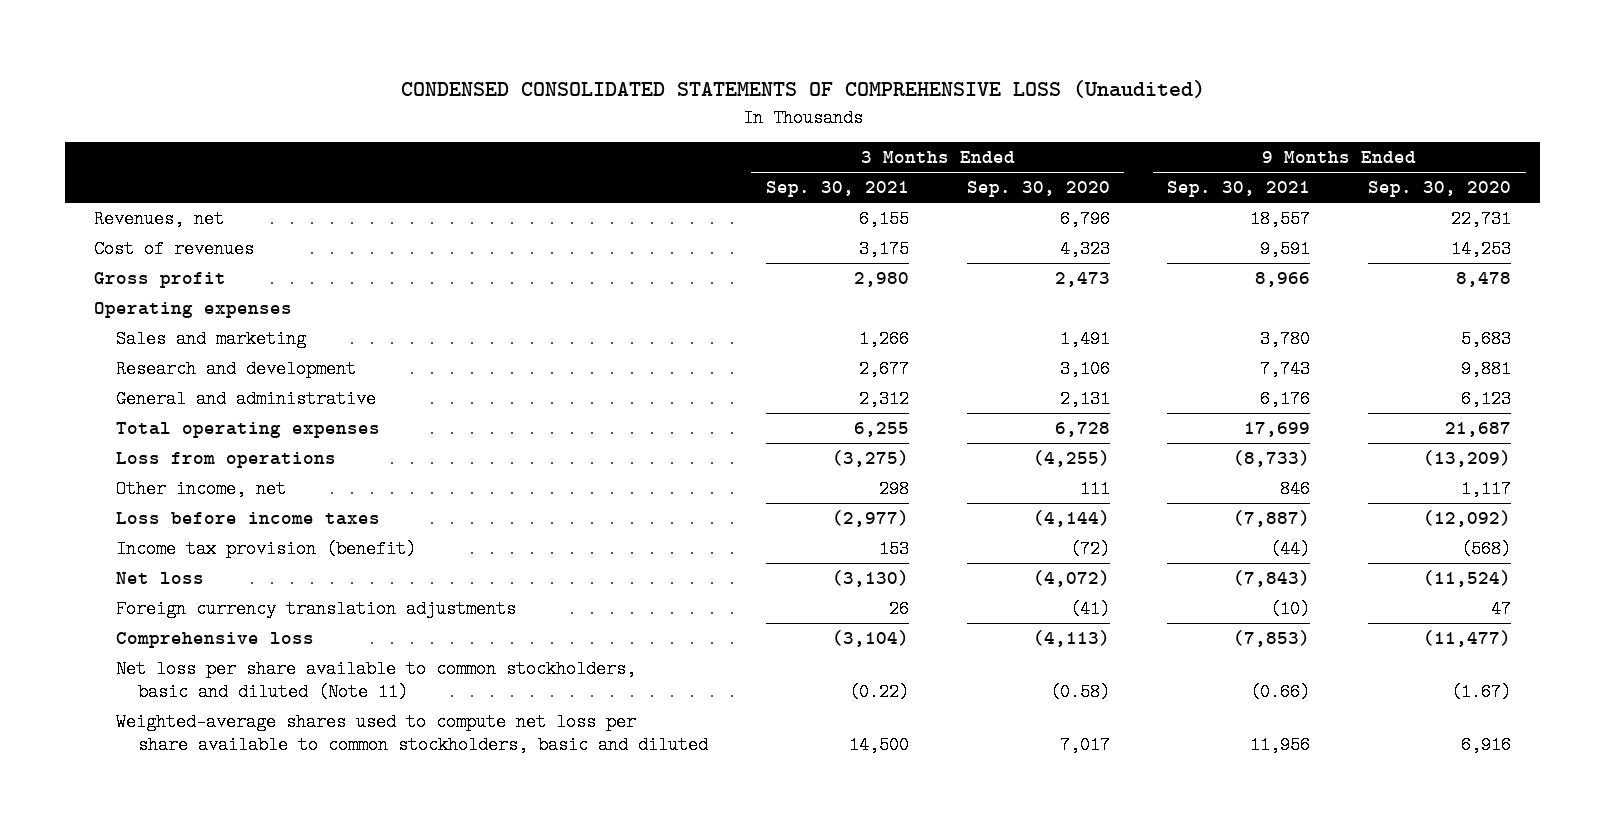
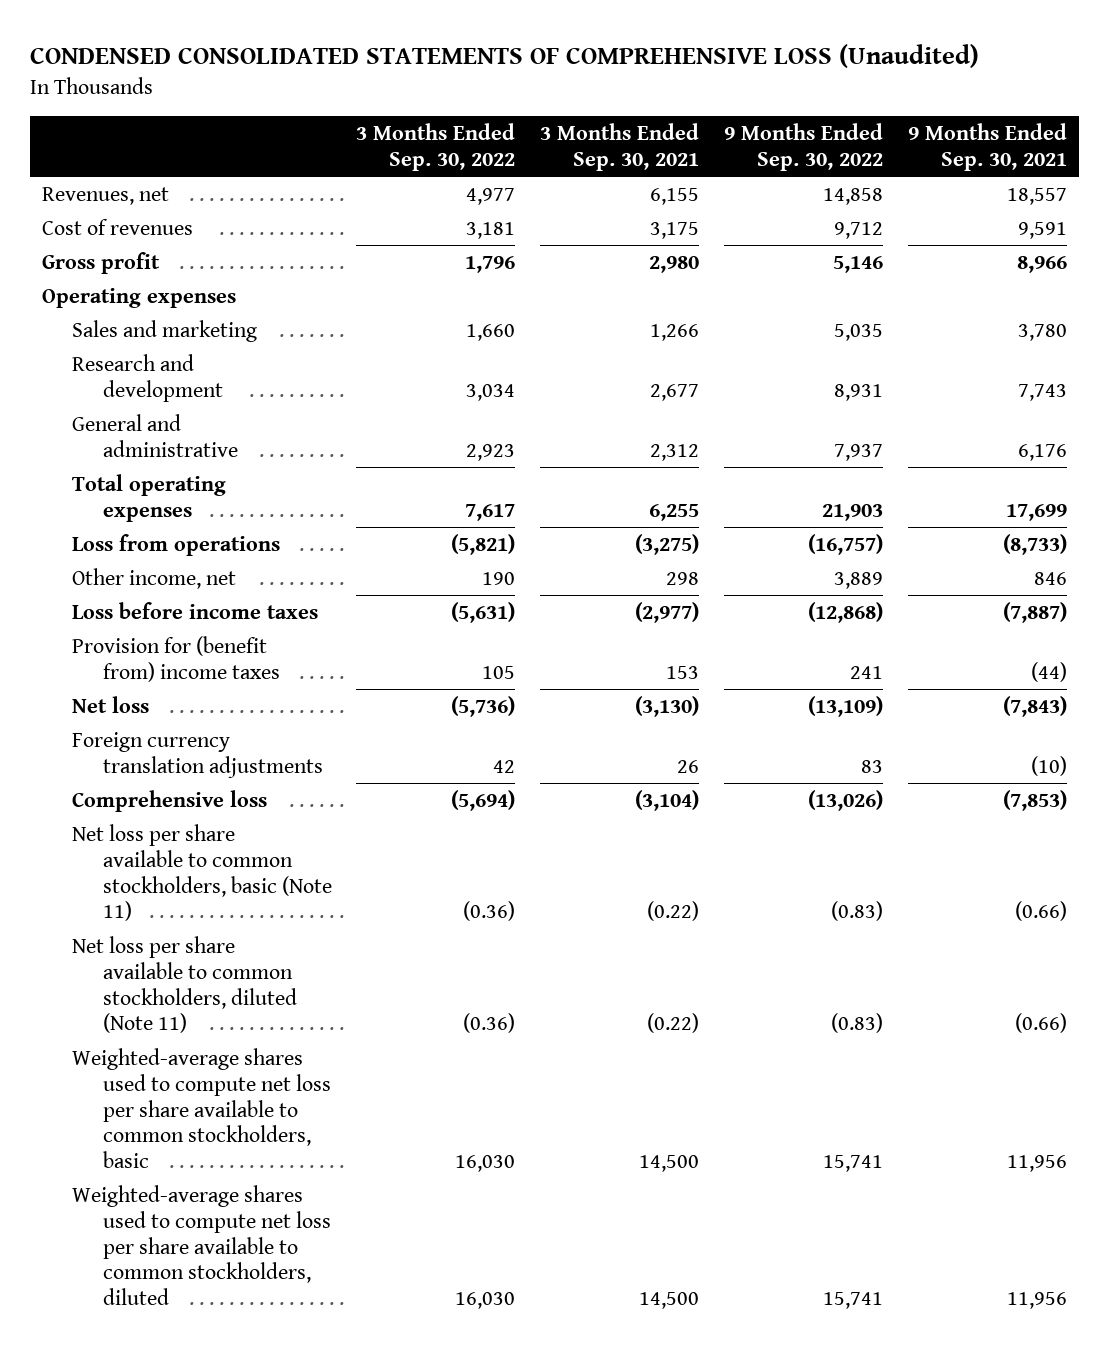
- | 3 Months Ended Sep. 30, 2021 | 3 Months Ended Sep. 30, 2020 | 9 Months Ended Sep. 30, 2021 | 9 Months Ended Sep. 30, 2020
+ | 3 Months Ended Sep. 30, 2022 | 3 Months Ended Sep. 30, 2021 | 9 Months Ended Sep. 30, 2022 | 9 Months Ended Sep. 30, 2021
- Income tax provision (benefit) | 153 | (72) | (44) | (568)
+ Provision for (benefit from) income taxes | 105 | 153 | 241 | (44)
- Net loss per share available to common stockholders, basic and diluted (Note 11) | (0.22) | (0.58) | (0.66) | (1.67)
- Weighted-average shares used to compute net loss per share available to common stockholders, basic and diluted | 14,500 | 7,017 | 11,956 | 6,916
+ Net loss per share available to common stockholders, basic (Note 11) | (0.36) | (0.22) | (0.83) | (0.66)
+ Net loss per share available to common stockholders, diluted (Note 11) | (0.36) | (0.22) | (0.83) | (0.66)
+ Weighted-average shares used to compute net loss per share available to common stockholders, basic | 16,030 | 14,500 | 15,741 | 11,956
+ Weighted-average shares used to compute net loss per share available to common stockholders, diluted | 16,030 | 14,500 | 15,741 | 11,956

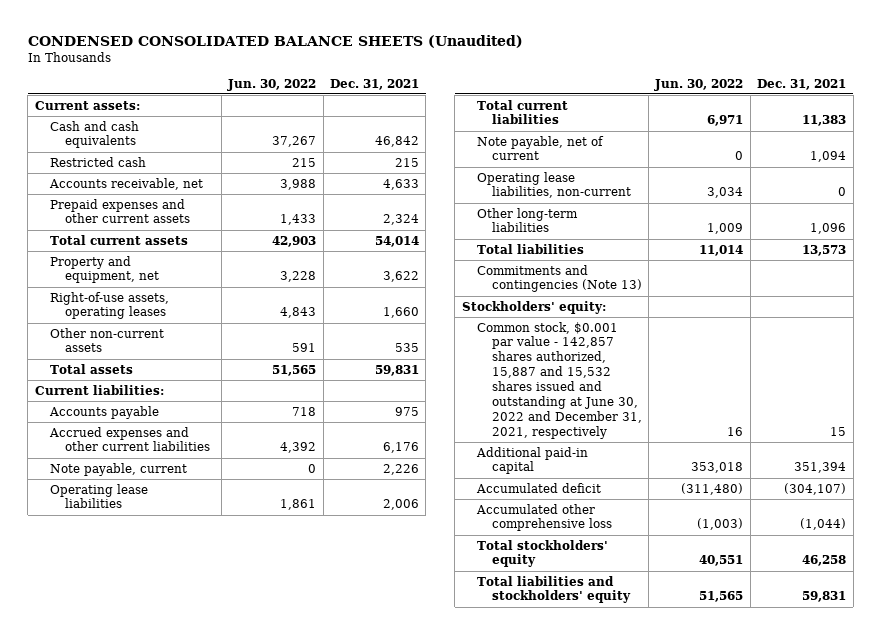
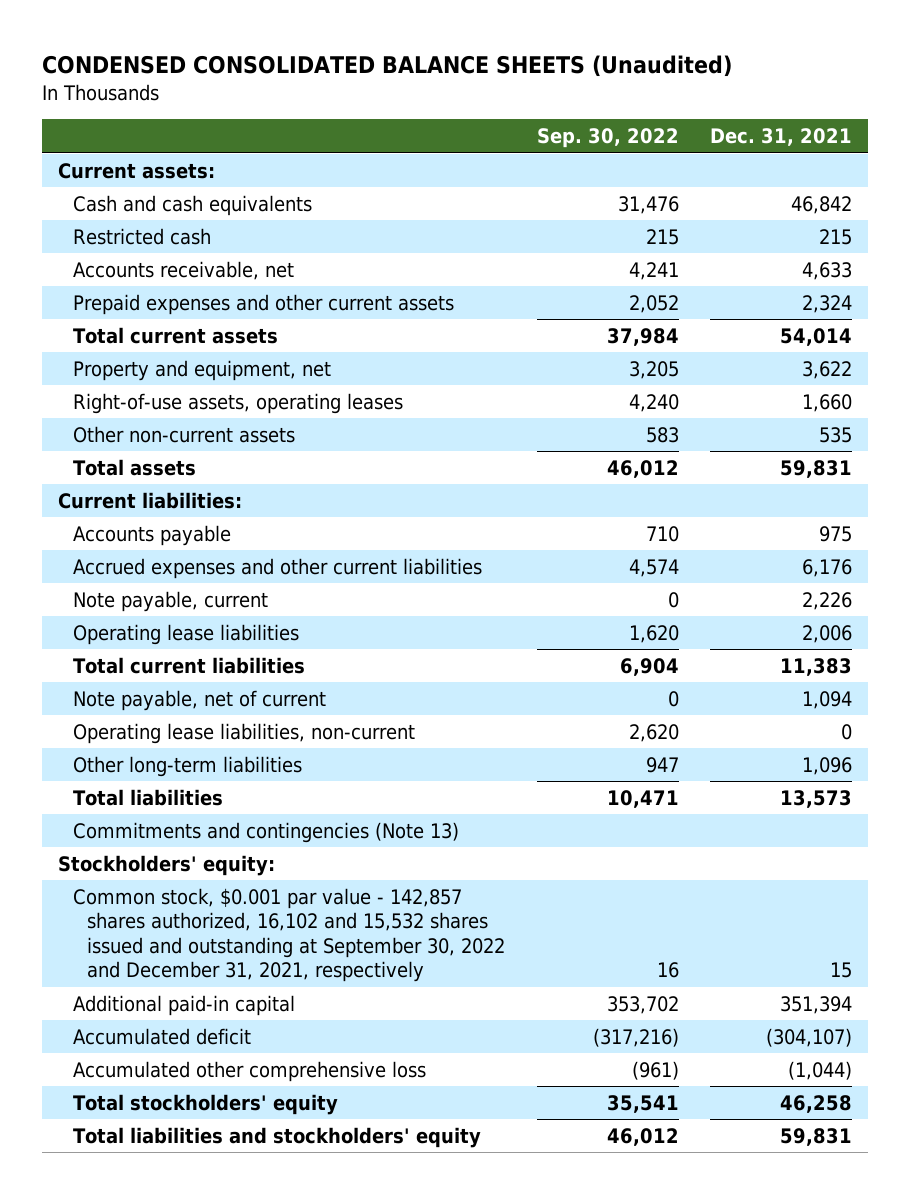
- | Jun. 30, 2022 | Dec. 31, 2021
+ | Sep. 30, 2022 | Dec. 31, 2021
- Common stock, $0.001 par value - 142,857 shares authorized, 15,887 and 15,532 shares issued and outstanding at June 30, 2022 and December 31, 2021, respectively | 16 | 15
+ Common stock, $0.001 par value - 142,857 shares authorized, 16,102 and 15,532 shares issued and outstanding at September 30, 2022 and December 31, 2021, respectively | 16 | 15

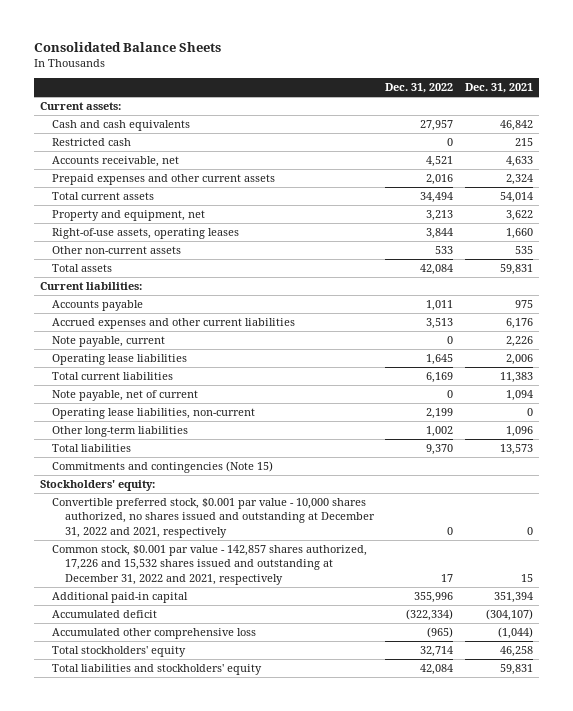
- CONDENSED CONSOLIDATED BALANCE SHEETS (Unaudited)
+ Consolidated Balance Sheets
- | Sep. 30, 2022 | Dec. 31, 2021
+ | Dec. 31, 2022 | Dec. 31, 2021
- Commitments and contingencies (Note 13)
+ Commitments and contingencies (Note 15)
- Common stock, $0.001 par value - 142,857 shares authorized, 16,102 and 15,532 shares issued and outstanding at September 30, 2022 and December 31, 2021, respectively | 16 | 15
+ Convertible preferred stock, $0.001 par value - 10,000 shares authorized, no shares issued and outstanding at December 31, 2022 and 2021, respectively | 0 | 0
+ Common stock, $0.001 par value - 142,857 shares authorized, 17,226 and 15,532 shares issued and outstanding at December 31, 2022 and 2021, respectively | 17 | 15

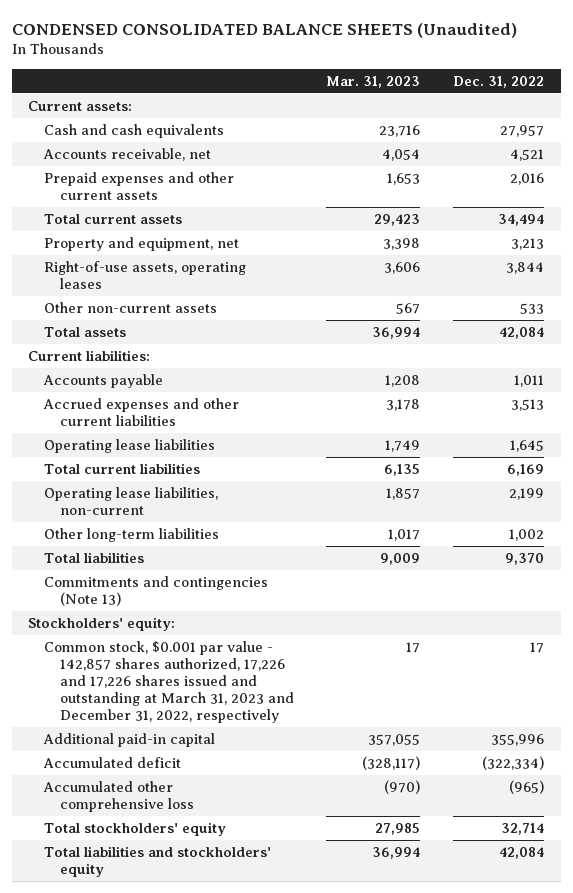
- Consolidated Balance Sheets
+ CONDENSED CONSOLIDATED BALANCE SHEETS (Unaudited)
- | Dec. 31, 2022 | Dec. 31, 2021
+ | Mar. 31, 2023 | Dec. 31, 2022
- Restricted cash | 0 | 215
- Note payable, current | 0 | 2,226
- Note payable, net of current | 0 | 1,094
- Commitments and contingencies (Note 15)
+ Commitments and contingencies (Note 13)
- Convertible preferred stock, $0.001 par value - 10,000 shares authorized, no shares issued and outstanding at December 31, 2022 and 2021, respectively | 0 | 0
- Common stock, $0.001 par value - 142,857 shares authorized, 17,226 and 15,532 shares issued and outstanding at December 31, 2022 and 2021, respectively | 17 | 15
+ Common stock, $0.001 par value - 142,857 shares authorized, 17,226 and 17,226 shares issued and outstanding at March 31, 2023 and December 31, 2022, respectively | 17 | 17

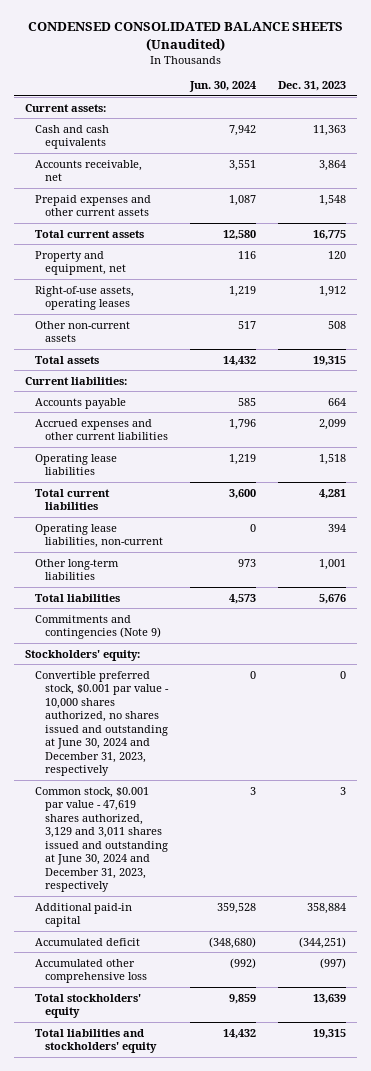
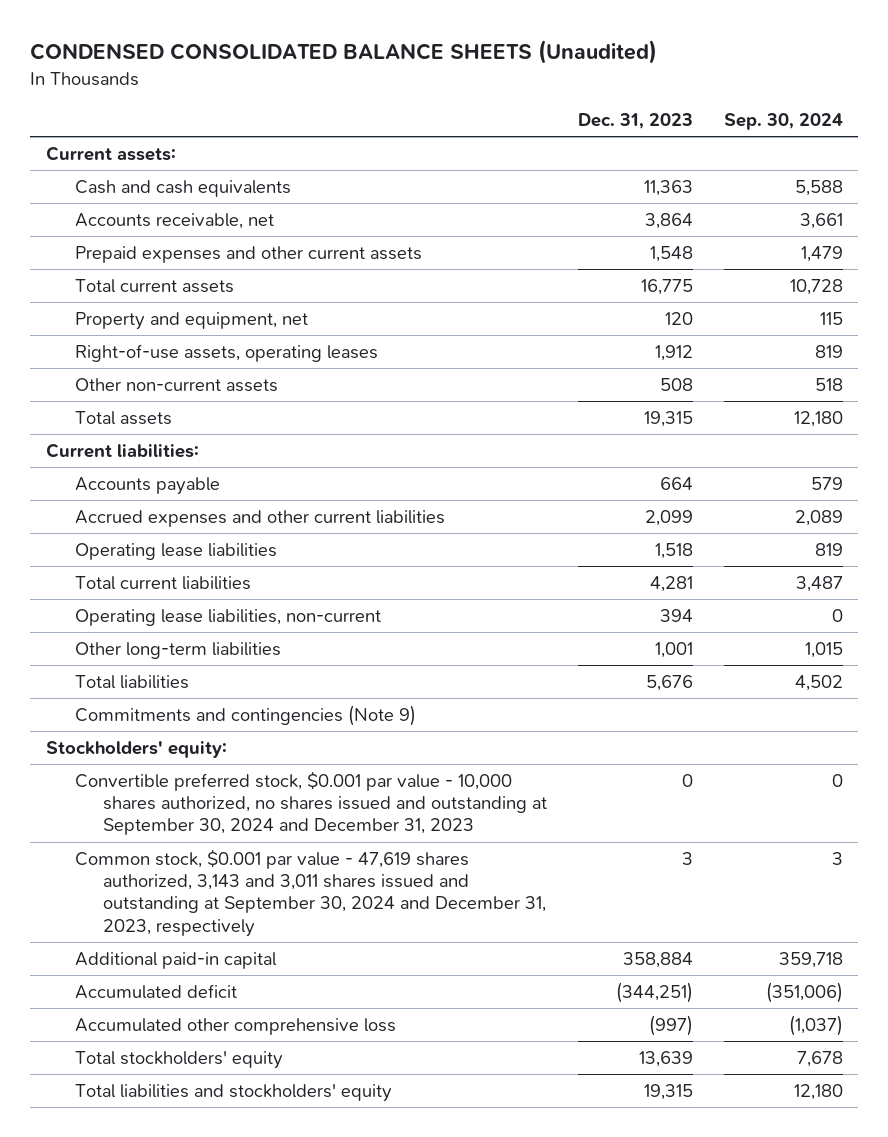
- | Jun. 30, 2024 | Dec. 31, 2023
+ | Dec. 31, 2023 | Sep. 30, 2024
- Convertible preferred stock, $0.001 par value - 10,000 shares authorized, no shares issued and outstanding at June 30, 2024 and December 31, 2023, respectively | 0 | 0
- Common stock, $0.001 par value - 47,619 shares authorized, 3,129 and 3,011 shares issued and outstanding at June 30, 2024 and December 31, 2023, respectively | 3 | 3
+ Convertible preferred stock, $0.001 par value - 10,000 shares authorized, no shares issued and outstanding at September 30, 2024 and December 31, 2023 | 0 | 0
+ Common stock, $0.001 par value - 47,619 shares authorized, 3,143 and 3,011 shares issued and outstanding at September 30, 2024 and December 31, 2023, respectively | 3 | 3

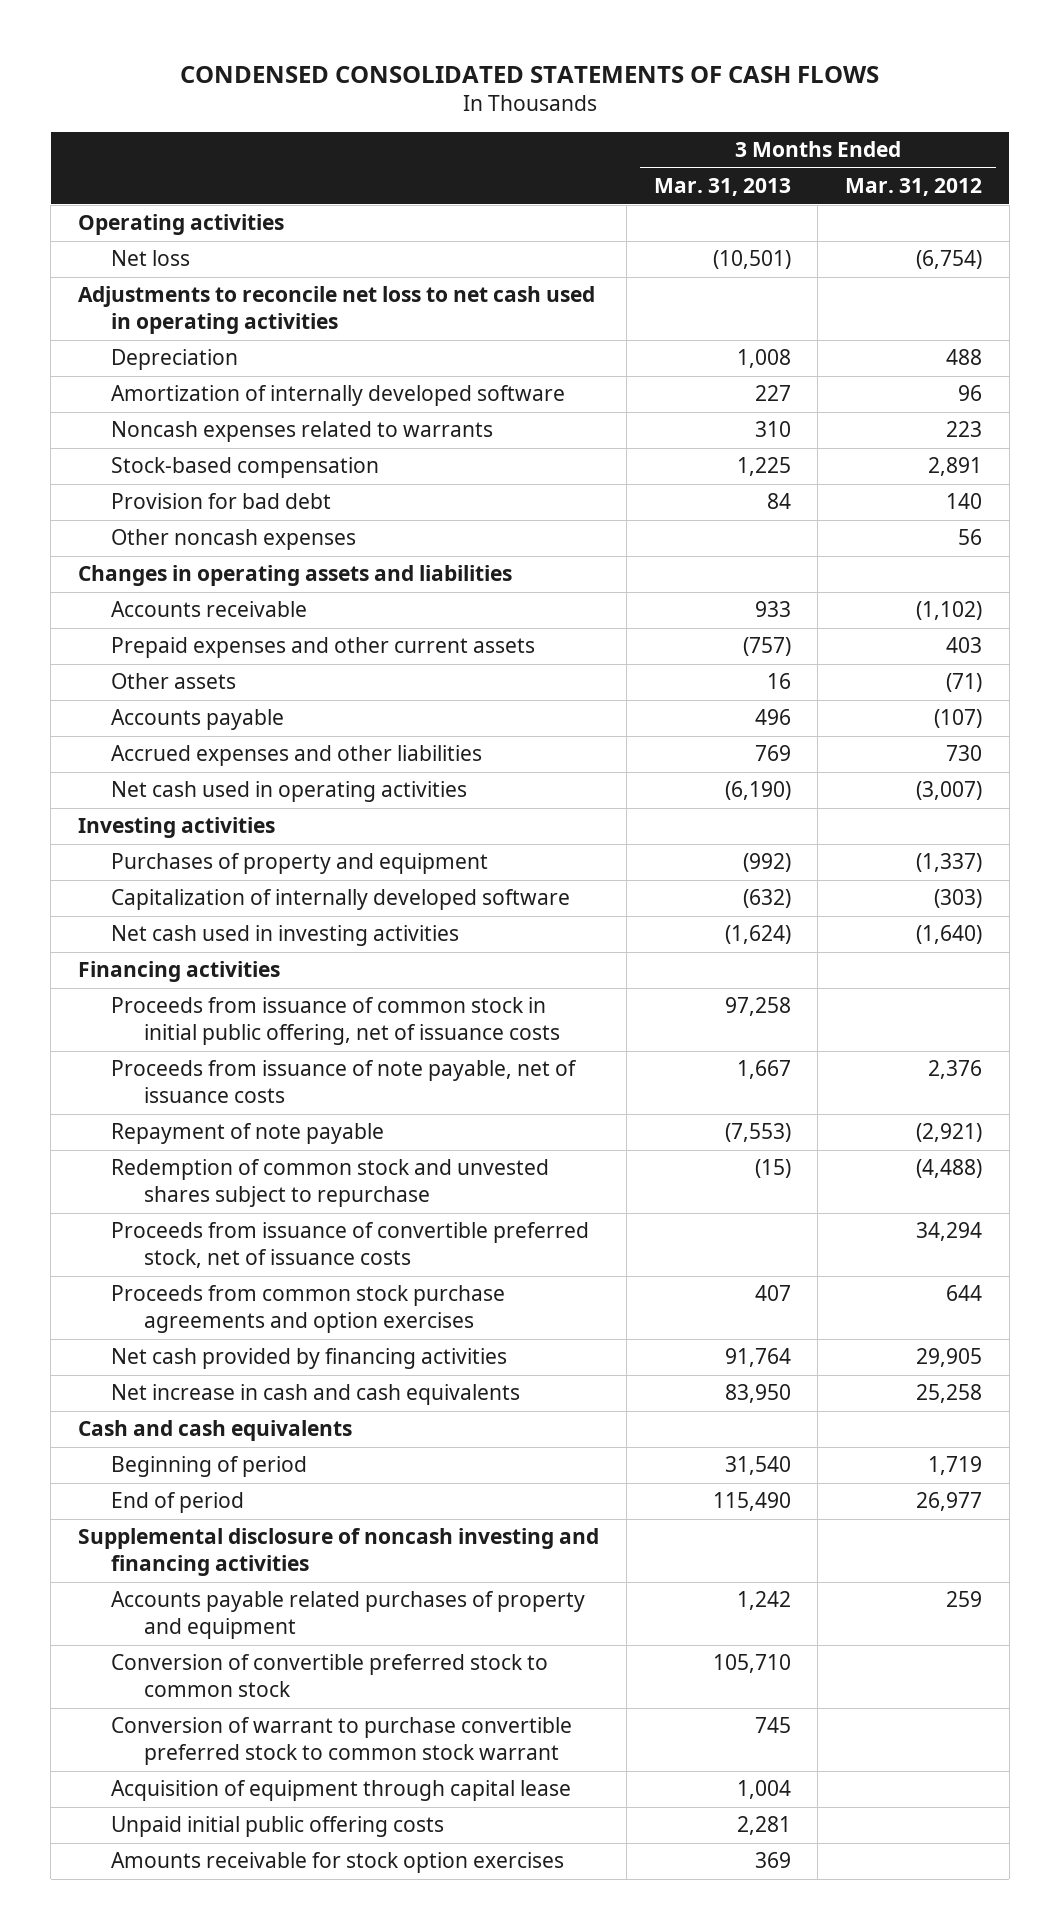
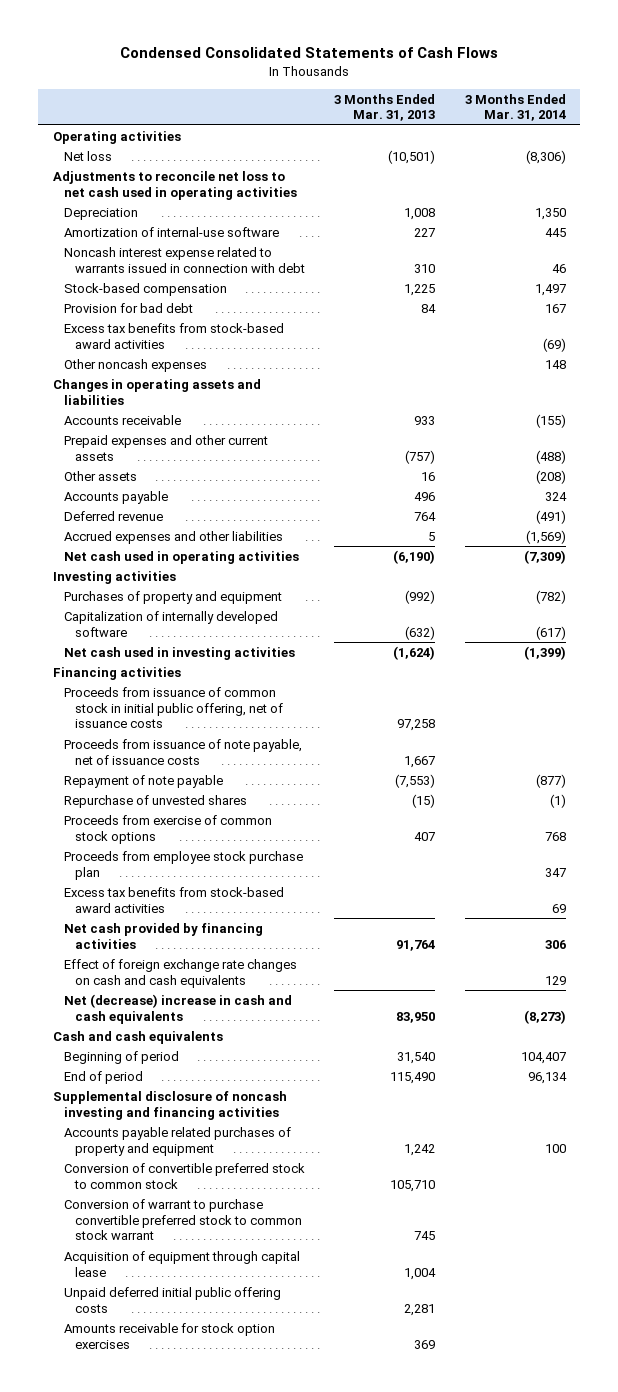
- CONDENSED CONSOLIDATED STATEMENTS OF CASH FLOWS
+ Condensed Consolidated Statements of Cash Flows
- | 3 Months Ended Mar. 31, 2013 | 3 Months Ended Mar. 31, 2012
+ | 3 Months Ended Mar. 31, 2013 | 3 Months Ended Mar. 31, 2014
- Amortization of internally developed software | 227 | 96
- Noncash expenses related to warrants | 310 | 223
+ Amortization of internal-use software | 227 | 445
+ Noncash interest expense related to warrants issued in connection with debt | 310 | 46
+ Excess tax benefits from stock-based award activities | | (69)
- Accrued expenses and other liabilities | 769 | 730
+ Deferred revenue | 764 | (491)
+ Accrued expenses and other liabilities | 5 | (1,569)
- Redemption of common stock and unvested shares subject to repurchase | (15) | (4,488)
- Proceeds from issuance of convertible preferred stock, net of issuance costs | | 34,294
- Proceeds from common stock purchase agreements and option exercises | 407 | 644
+ Repurchase of unvested shares | (15) | (1)
+ Proceeds from exercise of common stock options | 407 | 768
+ Proceeds from employee stock purchase plan | | 347
+ Excess tax benefits from stock-based award activities | | 69
- Net increase in cash and cash equivalents | 83,950 | 25,258
+ Effect of foreign exchange rate changes on cash and cash equivalents | | 129
+ Net (decrease) increase in cash and cash equivalents | 83,950 | (8,273)
- Unpaid initial public offering costs | 2,281 |
+ Unpaid deferred initial public offering costs | 2,281 |

